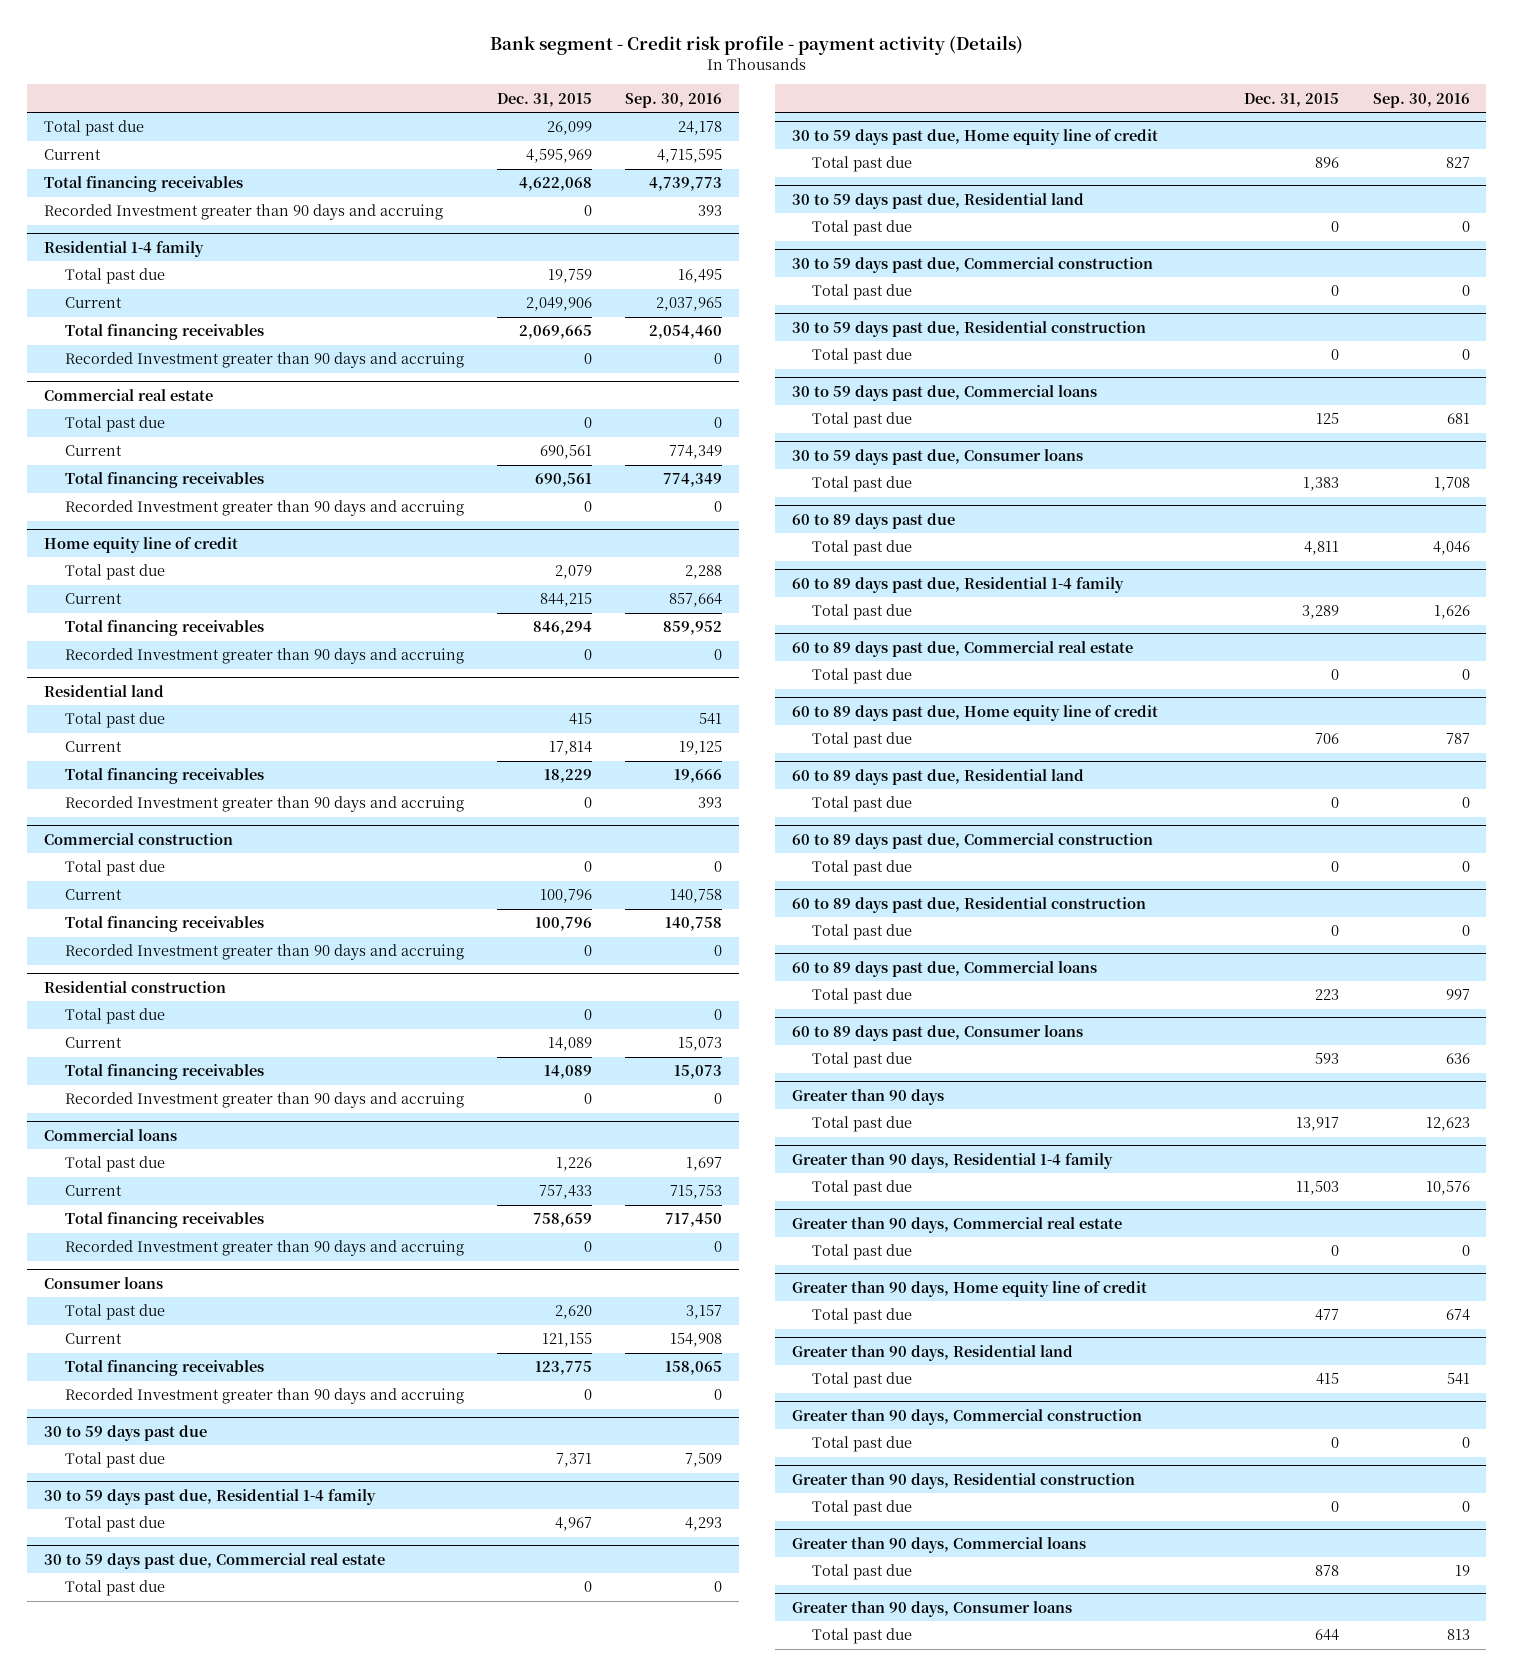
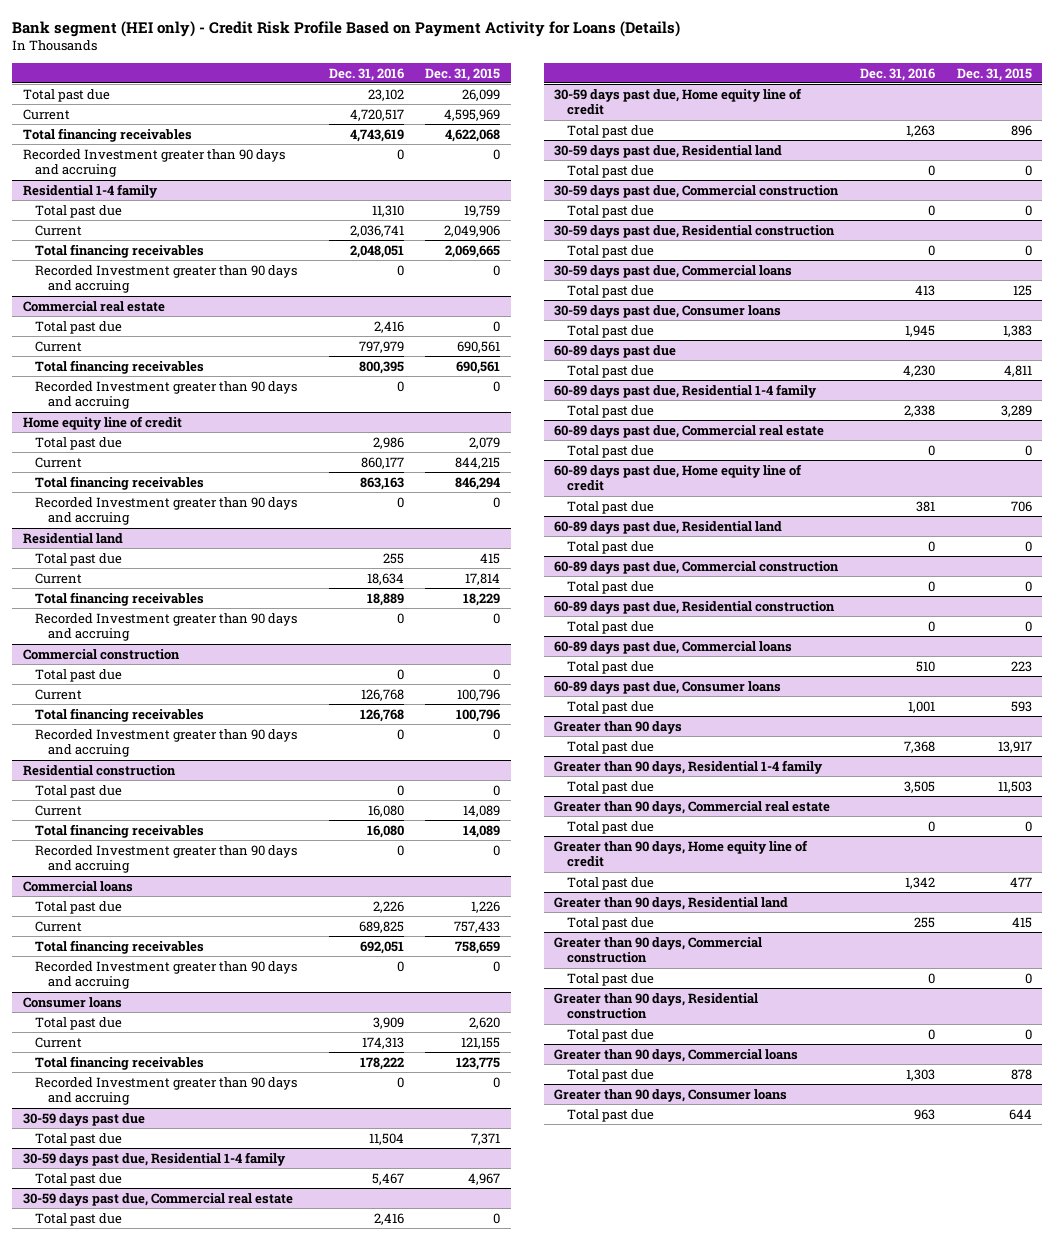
- Bank segment - Credit risk profile - payment activity (Details)
+ Bank segment (HEI only) - Credit Risk Profile Based on Payment Activity for Loans (Details)
- | Dec. 31, 2015 | Sep. 30, 2016
+ | Dec. 31, 2016 | Dec. 31, 2015
- 30 to 59 days past due
+ 30-59 days past due
- 30 to 59 days past due, Residential 1-4 family
+ 30-59 days past due, Residential 1-4 family
- 30 to 59 days past due, Commercial real estate
+ 30-59 days past due, Commercial real estate
- 30 to 59 days past due, Home equity line of credit
+ 30-59 days past due, Home equity line of credit
- 30 to 59 days past due, Residential land
+ 30-59 days past due, Residential land
- 30 to 59 days past due, Commercial construction
+ 30-59 days past due, Commercial construction
- 30 to 59 days past due, Residential construction
+ 30-59 days past due, Residential construction
- 30 to 59 days past due, Commercial loans
+ 30-59 days past due, Commercial loans
- 30 to 59 days past due, Consumer loans
+ 30-59 days past due, Consumer loans
- 60 to 89 days past due
+ 60-89 days past due
- 60 to 89 days past due, Residential 1-4 family
+ 60-89 days past due, Residential 1-4 family
- 60 to 89 days past due, Commercial real estate
+ 60-89 days past due, Commercial real estate
- 60 to 89 days past due, Home equity line of credit
+ 60-89 days past due, Home equity line of credit
- 60 to 89 days past due, Residential land
+ 60-89 days past due, Residential land
- 60 to 89 days past due, Commercial construction
+ 60-89 days past due, Commercial construction
- 60 to 89 days past due, Residential construction
+ 60-89 days past due, Residential construction
- 60 to 89 days past due, Commercial loans
+ 60-89 days past due, Commercial loans
- 60 to 89 days past due, Consumer loans
+ 60-89 days past due, Consumer loans

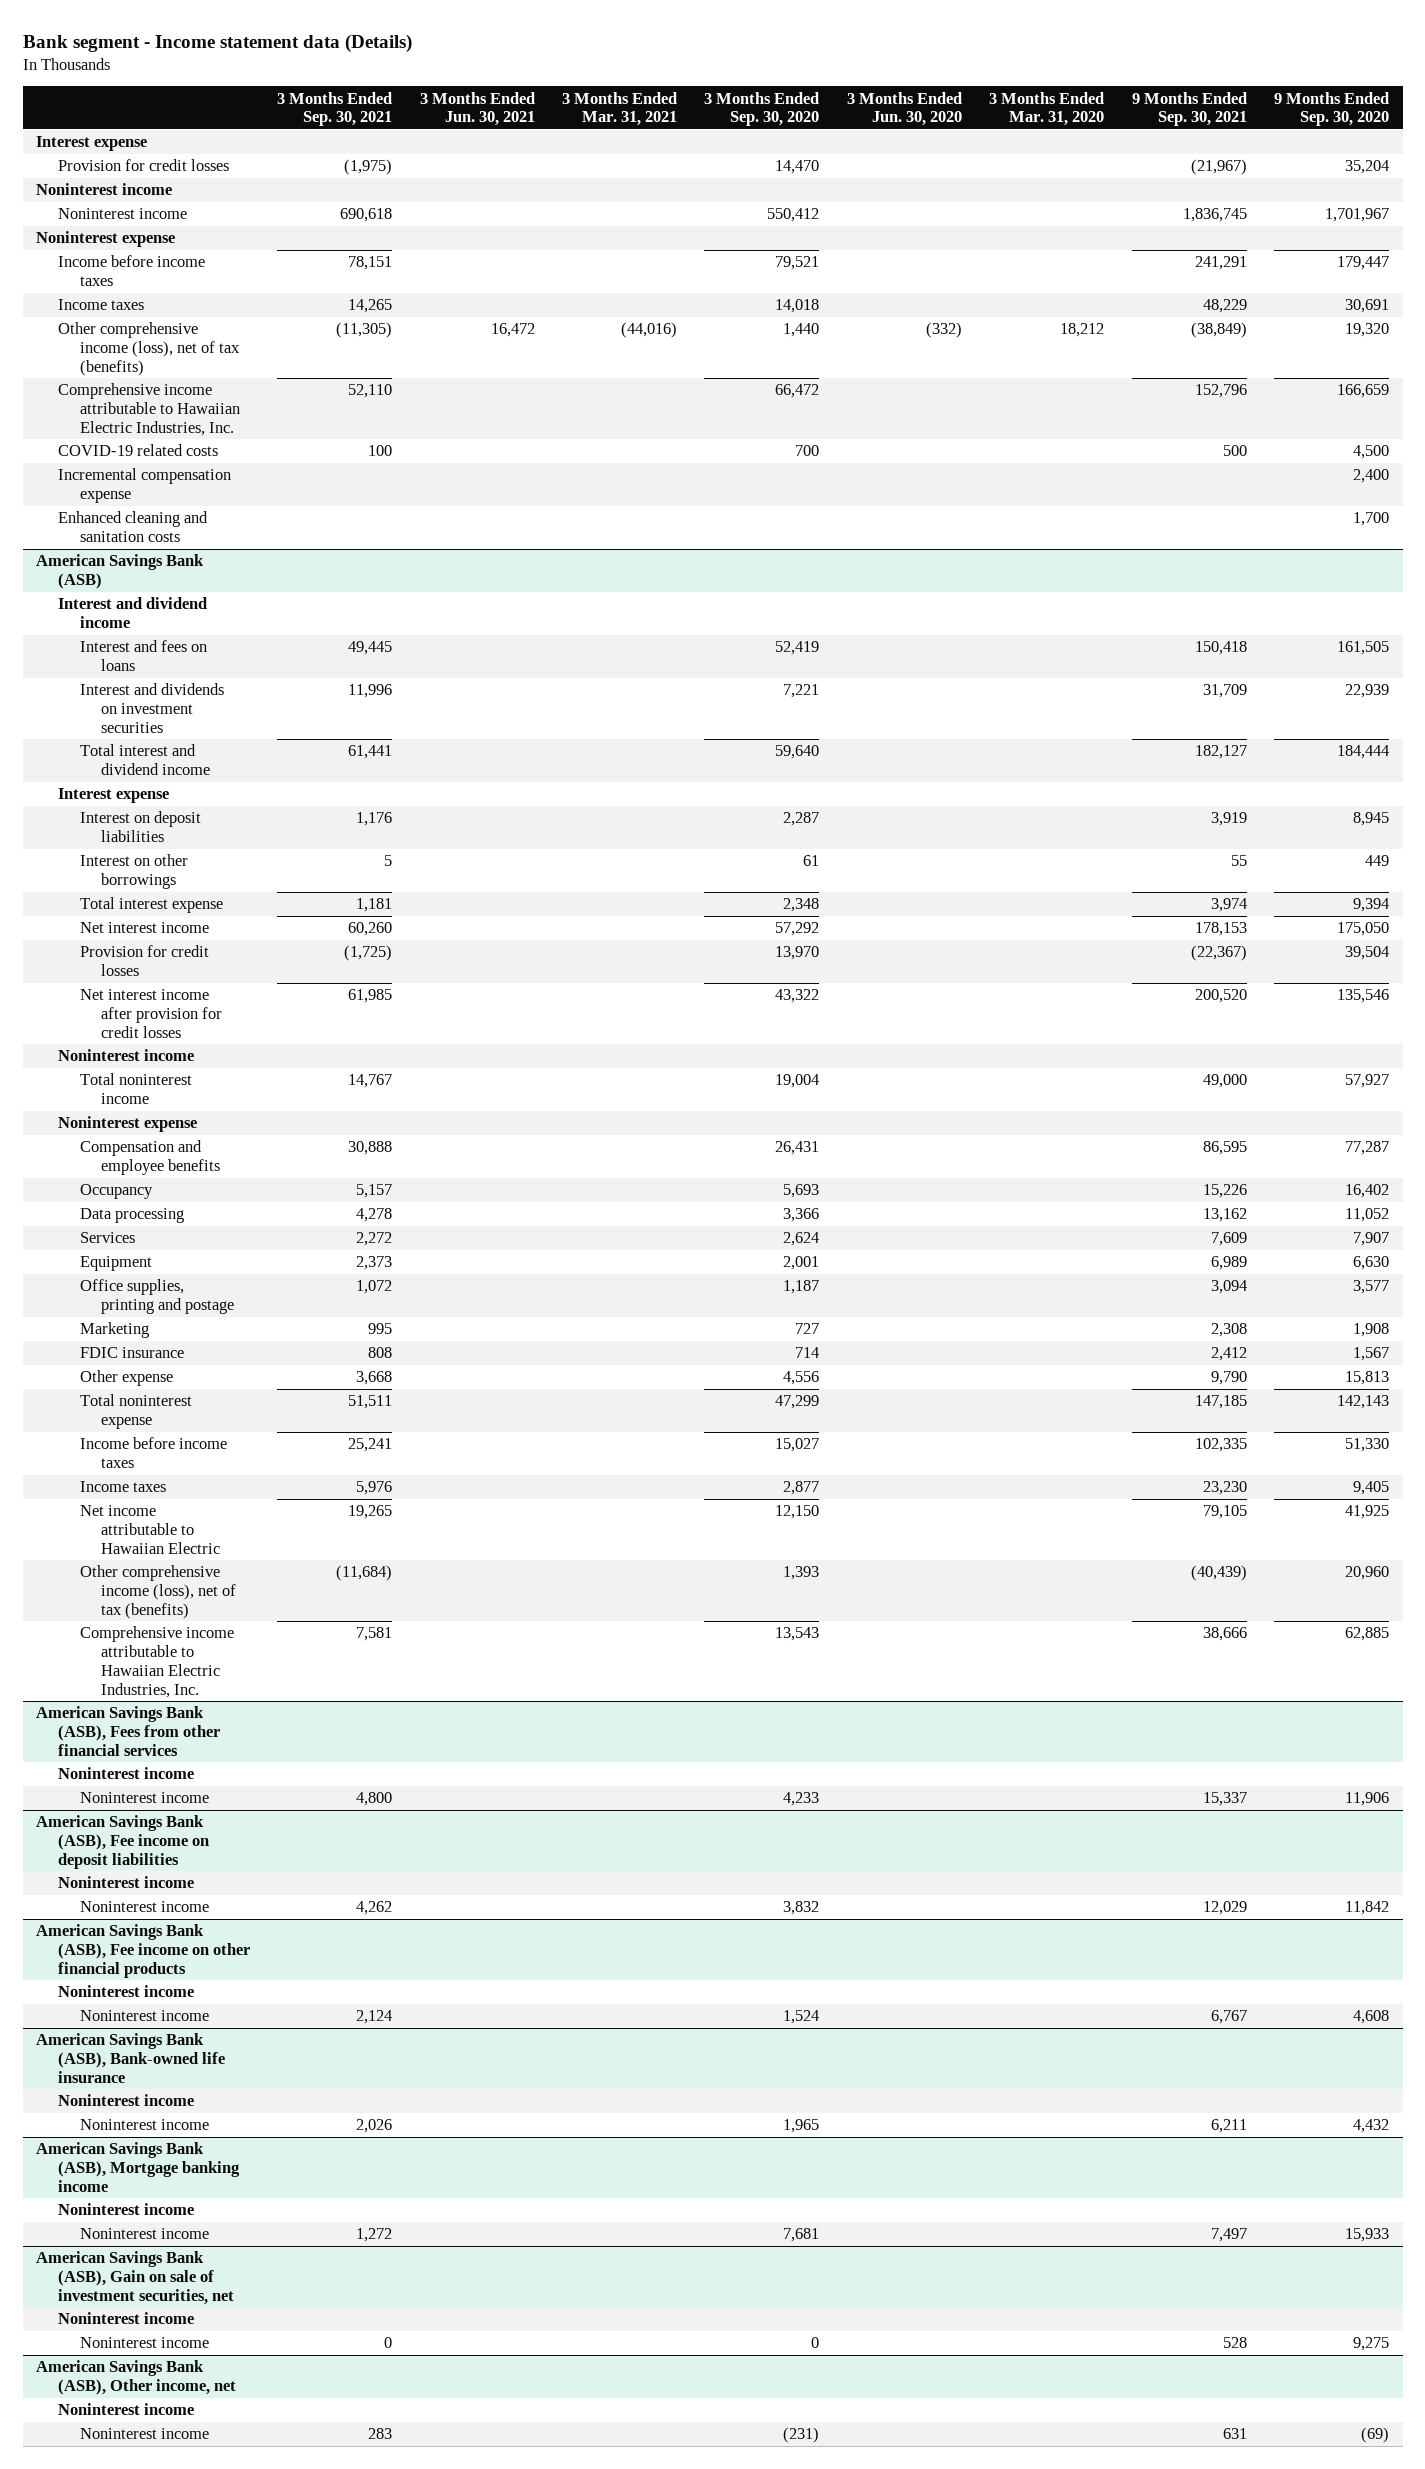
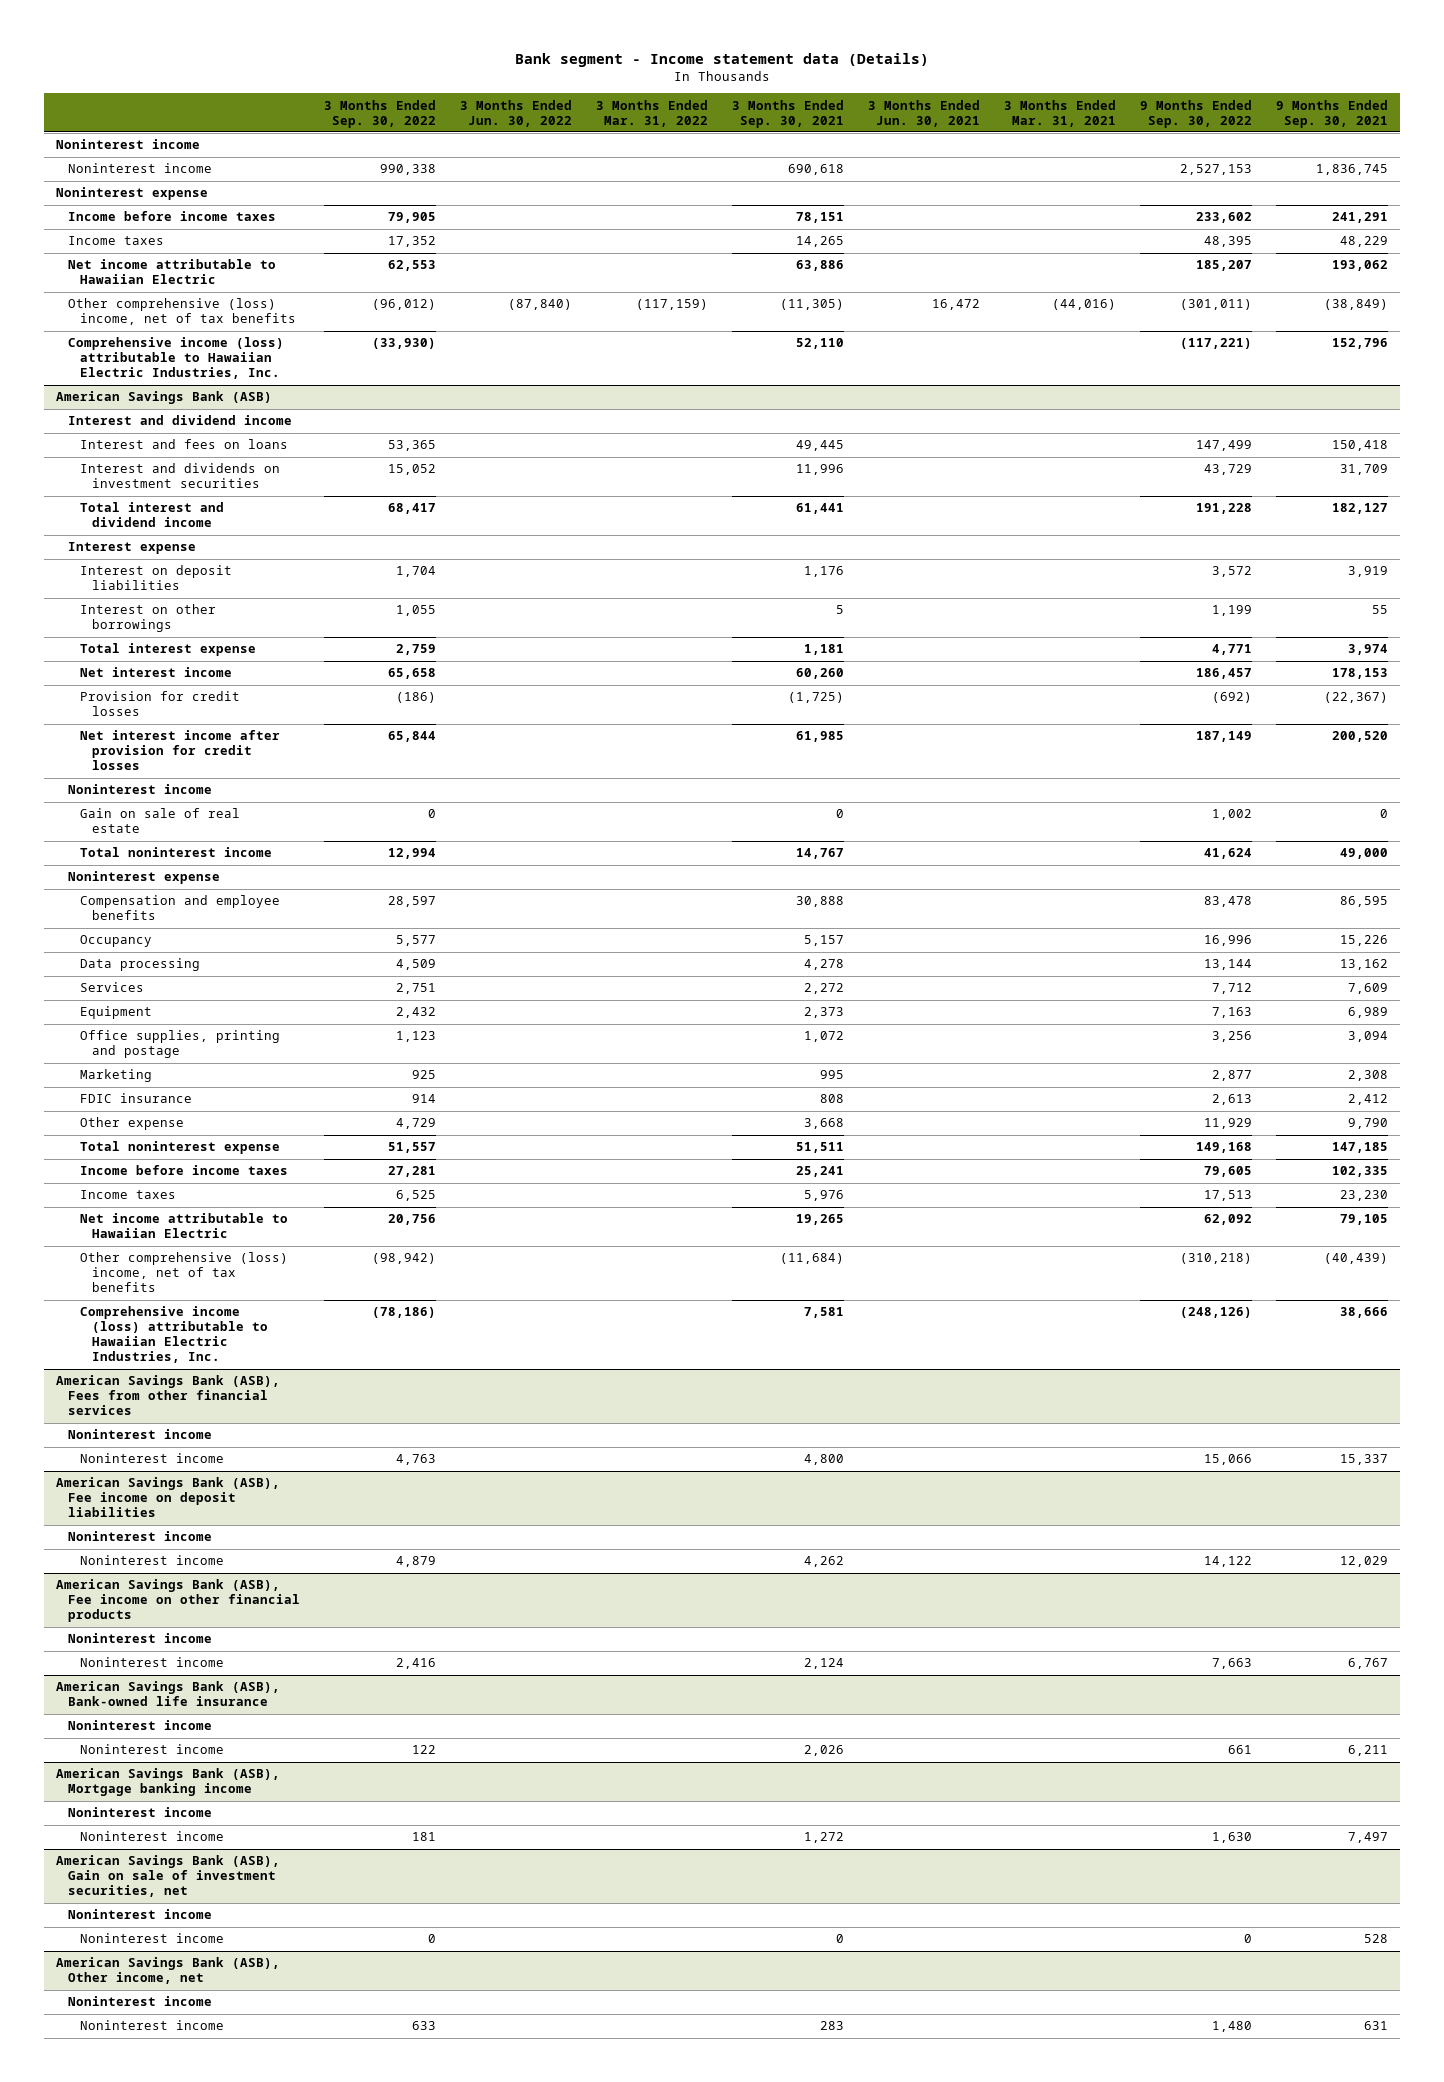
- | 3 Months Ended Sep. 30, 2021 | 3 Months Ended Jun. 30, 2021 | 3 Months Ended Mar. 31, 2021 | 3 Months Ended Sep. 30, 2020 | 3 Months Ended Jun. 30, 2020 | 3 Months Ended Mar. 31, 2020 | 9 Months Ended Sep. 30, 2021 | 9 Months Ended Sep. 30, 2020
+ | 3 Months Ended Sep. 30, 2022 | 3 Months Ended Jun. 30, 2022 | 3 Months Ended Mar. 31, 2022 | 3 Months Ended Sep. 30, 2021 | 3 Months Ended Jun. 30, 2021 | 3 Months Ended Mar. 31, 2021 | 9 Months Ended Sep. 30, 2022 | 9 Months Ended Sep. 30, 2021
- Interest expense
- Provision for credit losses | (1,975) | | | 14,470 | | | (21,967) | 35,204
- Other comprehensive income (loss), net of tax (benefits) | (11,305) | 16,472 | (44,016) | 1,440 | (332) | 18,212 | (38,849) | 19,320
- Comprehensive income attributable to Hawaiian Electric Industries, Inc. | 52,110 | | | 66,472 | | | 152,796 | 166,659
- COVID-19 related costs | 100 | | | 700 | | | 500 | 4,500
- Incremental compensation expense | | | | | | | | 2,400
- Enhanced cleaning and sanitation costs | | | | | | | | 1,700
+ Net income attributable to Hawaiian Electric | 62,553 | | | 63,886 | | | 185,207 | 193,062
+ Other comprehensive (loss) income, net of tax benefits | (96,012) | (87,840) | (117,159) | (11,305) | 16,472 | (44,016) | (301,011) | (38,849)
+ Comprehensive income (loss) attributable to Hawaiian Electric Industries, Inc. | (33,930) | | | 52,110 | | | (117,221) | 152,796
@ American Savings Bank (ASB)
+ Gain on sale of real estate | 0 | | | 0 | | | 1,002 | 0
- Other comprehensive income (loss), net of tax (benefits) | (11,684) | | | 1,393 | | | (40,439) | 20,960
- Comprehensive income attributable to Hawaiian Electric Industries, Inc. | 7,581 | | | 13,543 | | | 38,666 | 62,885
+ Other comprehensive (loss) income, net of tax benefits | (98,942) | | | (11,684) | | | (310,218) | (40,439)
+ Comprehensive income (loss) attributable to Hawaiian Electric Industries, Inc. | (78,186) | | | 7,581 | | | (248,126) | 38,666

